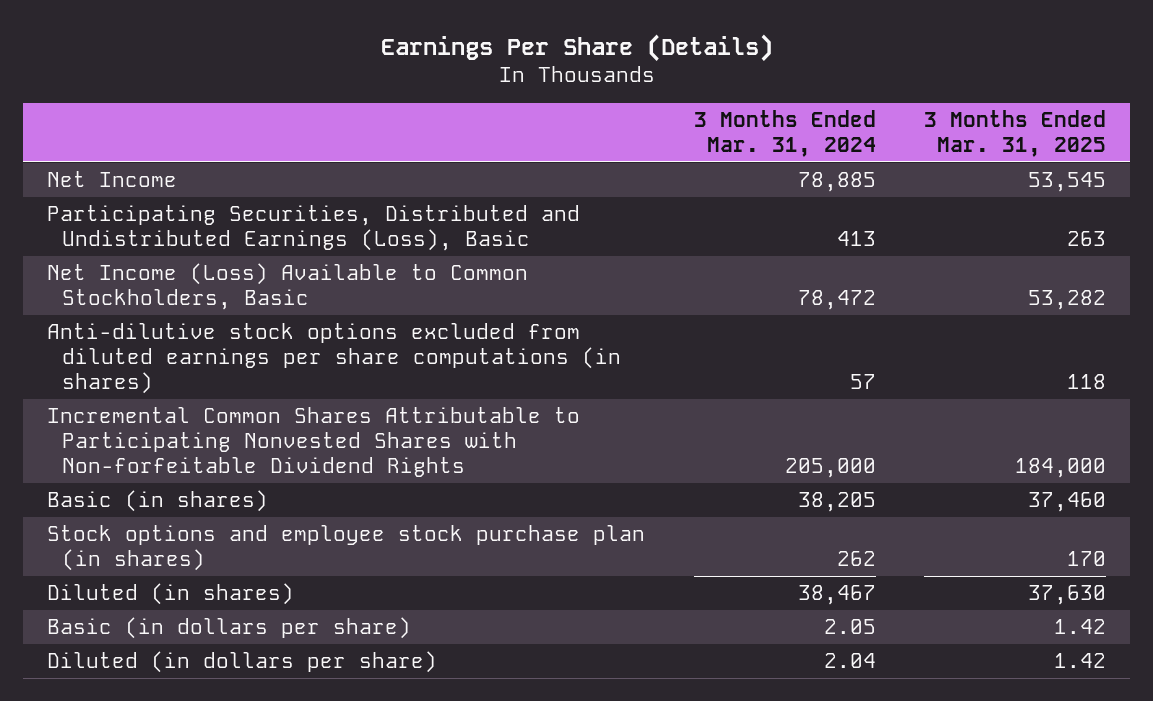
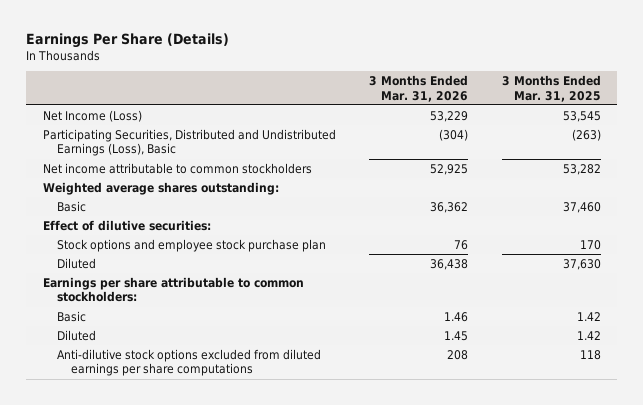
- | 3 Months Ended Mar. 31, 2024 | 3 Months Ended Mar. 31, 2025
+ | 3 Months Ended Mar. 31, 2026 | 3 Months Ended Mar. 31, 2025
- Net Income | 78,885 | 53,545
- Participating Securities, Distributed and Undistributed Earnings (Loss), Basic | 413 | 263
- Net Income (Loss) Available to Common Stockholders, Basic | 78,472 | 53,282
- Anti-dilutive stock options excluded from diluted earnings per share computations (in shares) | 57 | 118
- Incremental Common Shares Attributable to Participating Nonvested Shares with Non-forfeitable Dividend Rights | 205,000 | 184,000
- Basic (in shares) | 38,205 | 37,460
- Stock options and employee stock purchase plan (in shares) | 262 | 170
- Diluted (in shares) | 38,467 | 37,630
- Basic (in dollars per share) | 2.05 | 1.42
- Diluted (in dollars per share) | 2.04 | 1.42
+ Net Income (Loss) | 53,229 | 53,545
+ Participating Securities, Distributed and Undistributed Earnings (Loss), Basic | (304) | (263)
+ Net income attributable to common stockholders | 52,925 | 53,282
+ Weighted average shares outstanding:
+ Basic | 36,362 | 37,460
+ Effect of dilutive securities:
+ Stock options and employee stock purchase plan | 76 | 170
+ Diluted | 36,438 | 37,630
+ Earnings per share attributable to common stockholders:
+ Basic | 1.46 | 1.42
+ Diluted | 1.45 | 1.42
+ Anti-dilutive stock options excluded from diluted earnings per share computations | 208 | 118

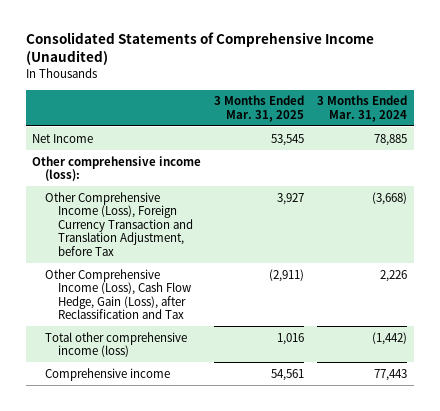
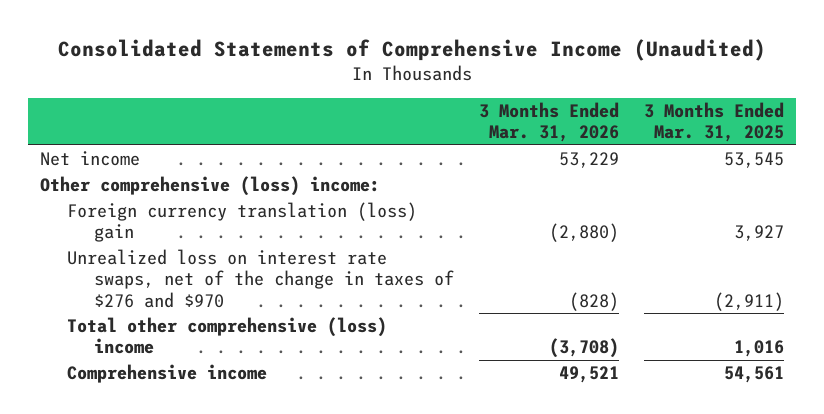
- | 3 Months Ended Mar. 31, 2025 | 3 Months Ended Mar. 31, 2024
+ | 3 Months Ended Mar. 31, 2026 | 3 Months Ended Mar. 31, 2025
- Net Income | 53,545 | 78,885
- Other comprehensive income (loss):
- Other Comprehensive Income (Loss), Foreign Currency Transaction and Translation Adjustment, before Tax | 3,927 | (3,668)
- Other Comprehensive Income (Loss), Cash Flow Hedge, Gain (Loss), after Reclassification and Tax | (2,911) | 2,226
- Total other comprehensive income (loss) | 1,016 | (1,442)
+ Net income | 53,229 | 53,545
+ Other comprehensive (loss) income:
+ Foreign currency translation (loss) gain | (2,880) | 3,927
+ Unrealized loss on interest rate swaps, net of the change in taxes of $276 and $970 | (828) | (2,911)
+ Total other comprehensive (loss) income | (3,708) | 1,016

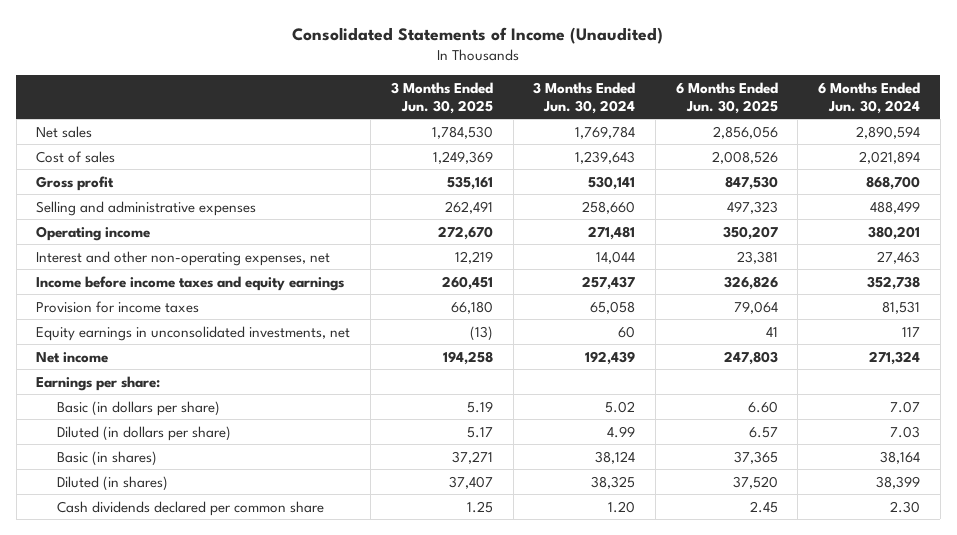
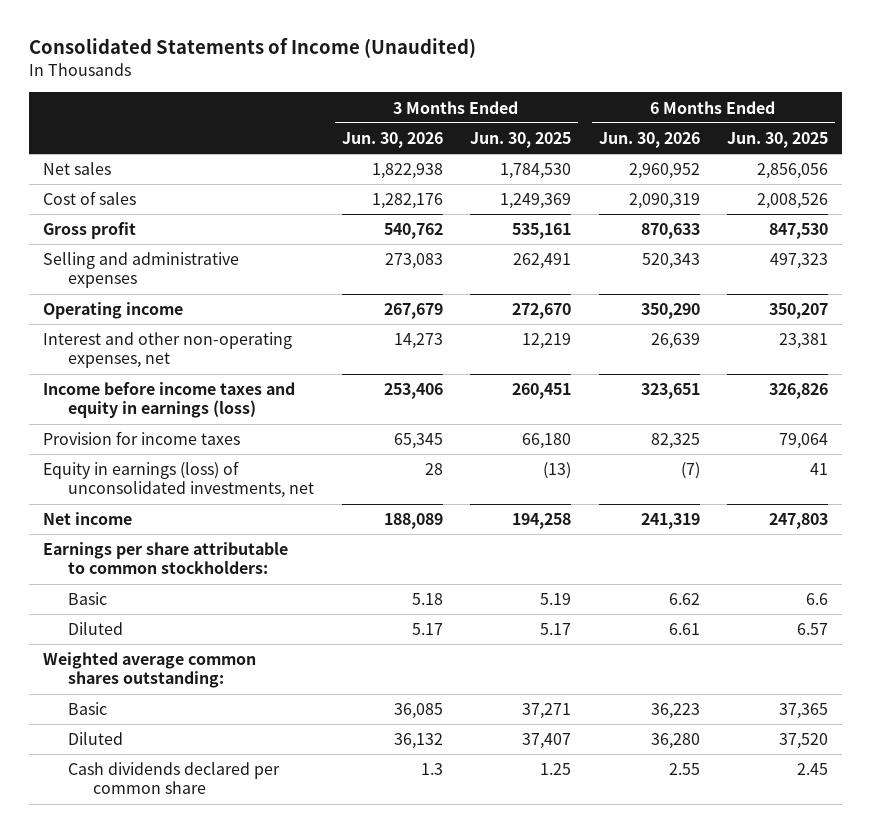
- | 3 Months Ended Jun. 30, 2025 | 3 Months Ended Jun. 30, 2024 | 6 Months Ended Jun. 30, 2025 | 6 Months Ended Jun. 30, 2024
+ | 3 Months Ended Jun. 30, 2026 | 3 Months Ended Jun. 30, 2025 | 6 Months Ended Jun. 30, 2026 | 6 Months Ended Jun. 30, 2025
- Income before income taxes and equity earnings | 260,451 | 257,437 | 326,826 | 352,738
+ Income before income taxes and equity in earnings (loss) | 253,406 | 260,451 | 323,651 | 326,826
- Equity earnings in unconsolidated investments, net | (13) | 60 | 41 | 117
+ Equity in earnings (loss) of unconsolidated investments, net | 28 | (13) | (7) | 41
- Earnings per share:
- Basic (in dollars per share) | 5.19 | 5.02 | 6.60 | 7.07
- Diluted (in dollars per share) | 5.17 | 4.99 | 6.57 | 7.03
- Basic (in shares) | 37,271 | 38,124 | 37,365 | 38,164
- Diluted (in shares) | 37,407 | 38,325 | 37,520 | 38,399
+ Earnings per share attributable to common stockholders:
+ Basic | 5.18 | 5.19 | 6.62 | 6.6
+ Diluted | 5.17 | 5.17 | 6.61 | 6.57
+ Weighted average common shares outstanding:
+ Basic | 36,085 | 37,271 | 36,223 | 37,365
+ Diluted | 36,132 | 37,407 | 36,280 | 37,520

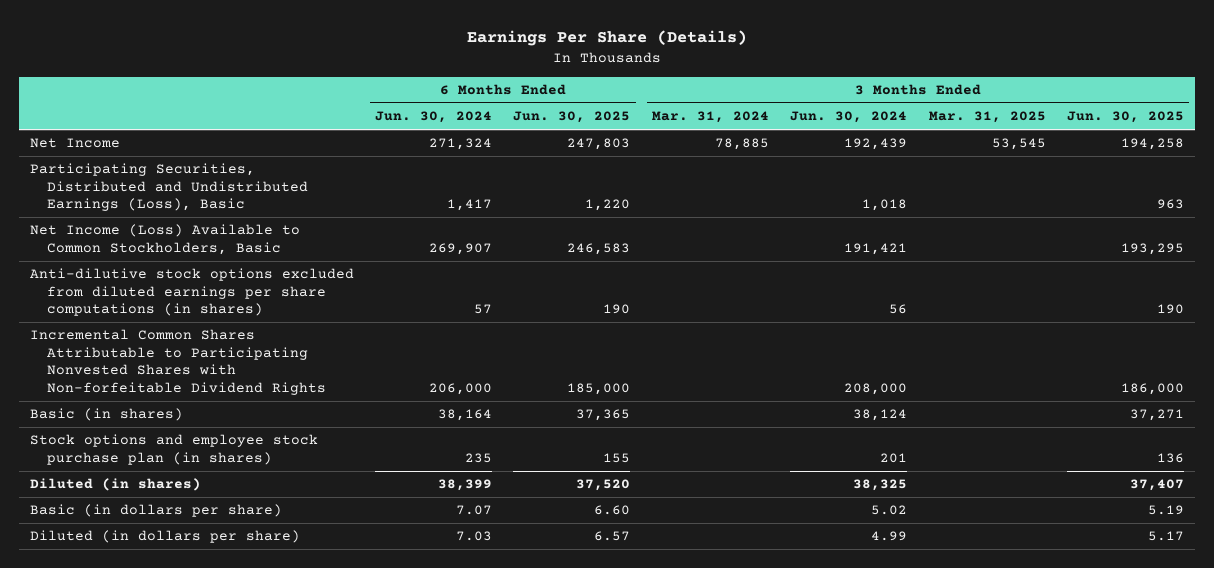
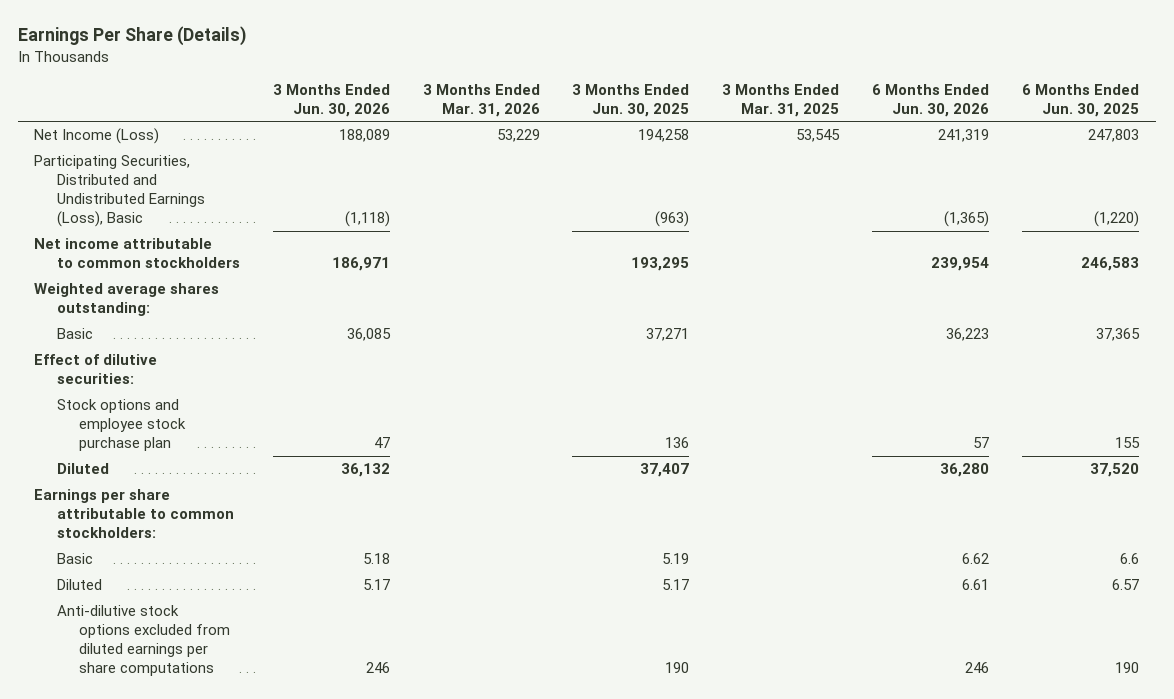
- | 6 Months Ended Jun. 30, 2024 | 6 Months Ended Jun. 30, 2025 | 3 Months Ended Mar. 31, 2024 | 3 Months Ended Jun. 30, 2024 | 3 Months Ended Mar. 31, 2025 | 3 Months Ended Jun. 30, 2025
+ | 3 Months Ended Jun. 30, 2026 | 3 Months Ended Mar. 31, 2026 | 3 Months Ended Jun. 30, 2025 | 3 Months Ended Mar. 31, 2025 | 6 Months Ended Jun. 30, 2026 | 6 Months Ended Jun. 30, 2025
- Net Income | 271,324 | 247,803 | 78,885 | 192,439 | 53,545 | 194,258
- Participating Securities, Distributed and Undistributed Earnings (Loss), Basic | 1,417 | 1,220 | | 1,018 | | 963
- Net Income (Loss) Available to Common Stockholders, Basic | 269,907 | 246,583 | | 191,421 | | 193,295
- Anti-dilutive stock options excluded from diluted earnings per share computations (in shares) | 57 | 190 | | 56 | | 190
- Incremental Common Shares Attributable to Participating Nonvested Shares with Non-forfeitable Dividend Rights | 206,000 | 185,000 | | 208,000 | | 186,000
- Basic (in shares) | 38,164 | 37,365 | | 38,124 | | 37,271
- Stock options and employee stock purchase plan (in shares) | 235 | 155 | | 201 | | 136
- Diluted (in shares) | 38,399 | 37,520 | | 38,325 | | 37,407
- Basic (in dollars per share) | 7.07 | 6.60 | | 5.02 | | 5.19
- Diluted (in dollars per share) | 7.03 | 6.57 | | 4.99 | | 5.17
+ Net Income (Loss) | 188,089 | 53,229 | 194,258 | 53,545 | 241,319 | 247,803
+ Participating Securities, Distributed and Undistributed Earnings (Loss), Basic | (1,118) | | (963) | | (1,365) | (1,220)
+ Net income attributable to common stockholders | 186,971 | | 193,295 | | 239,954 | 246,583
+ Weighted average shares outstanding:
+ Basic | 36,085 | | 37,271 | | 36,223 | 37,365
+ Effect of dilutive securities:
+ Stock options and employee stock purchase plan | 47 | | 136 | | 57 | 155
+ Diluted | 36,132 | | 37,407 | | 36,280 | 37,520
+ Earnings per share attributable to common stockholders:
+ Basic | 5.18 | | 5.19 | | 6.62 | 6.6
+ Diluted | 5.17 | | 5.17 | | 6.61 | 6.57
+ Anti-dilutive stock options excluded from diluted earnings per share computations | 246 | | 190 | | 246 | 190

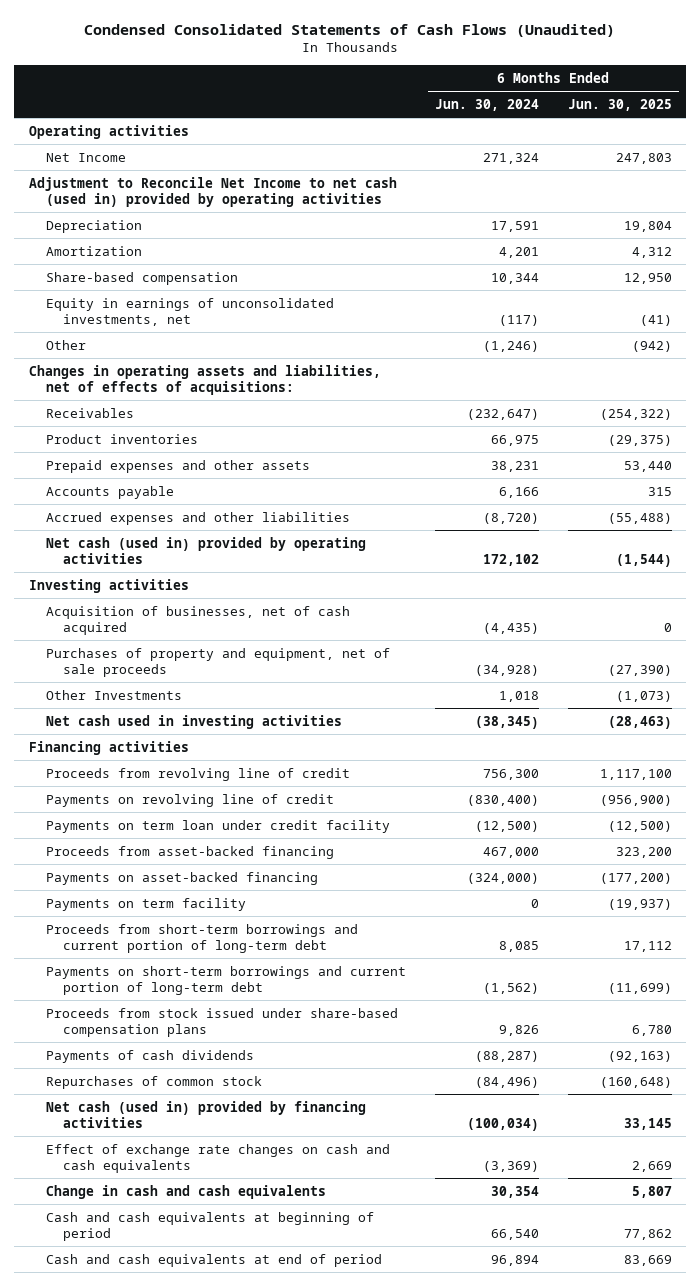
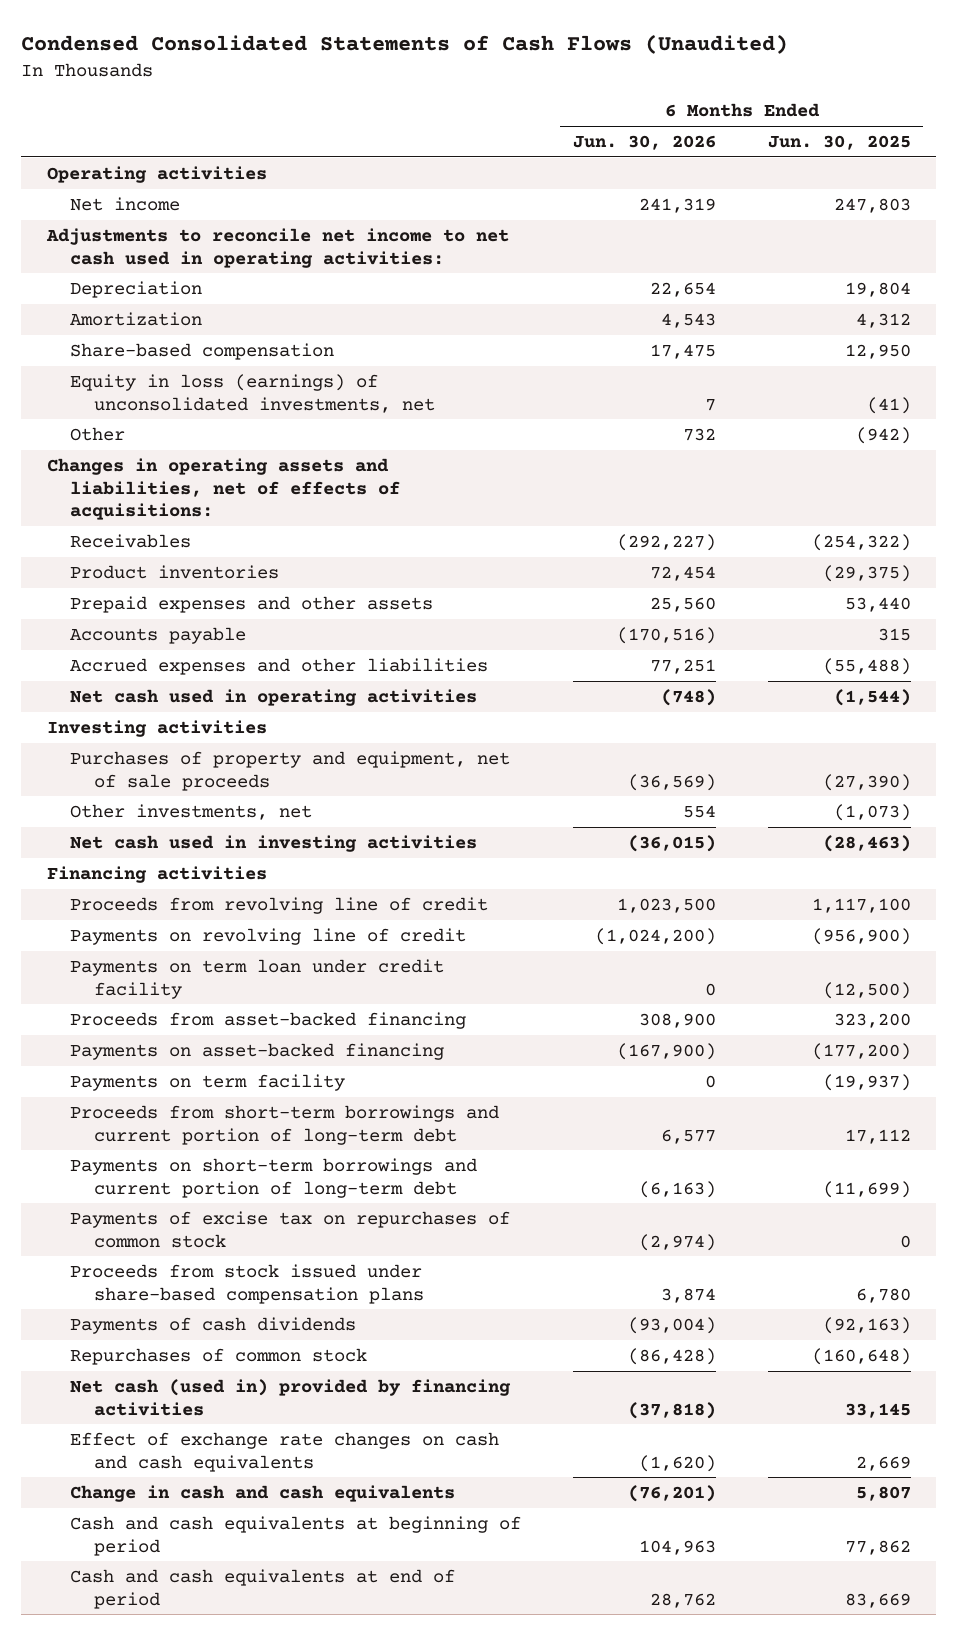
- | 6 Months Ended Jun. 30, 2024 | 6 Months Ended Jun. 30, 2025
+ | 6 Months Ended Jun. 30, 2026 | 6 Months Ended Jun. 30, 2025
- Net Income | 271,324 | 247,803
- Adjustment to Reconcile Net Income to net cash (used in) provided by operating activities
+ Net income | 241,319 | 247,803
+ Adjustments to reconcile net income to net cash used in operating activities:
- Equity in earnings of unconsolidated investments, net | (117) | (41)
+ Equity in loss (earnings) of unconsolidated investments, net | 7 | (41)
- Net cash (used in) provided by operating activities | 172,102 | (1,544)
+ Net cash used in operating activities | (748) | (1,544)
- Acquisition of businesses, net of cash acquired | (4,435) | 0
- Other Investments | 1,018 | (1,073)
+ Other investments, net | 554 | (1,073)
+ Payments of excise tax on repurchases of common stock | (2,974) | 0

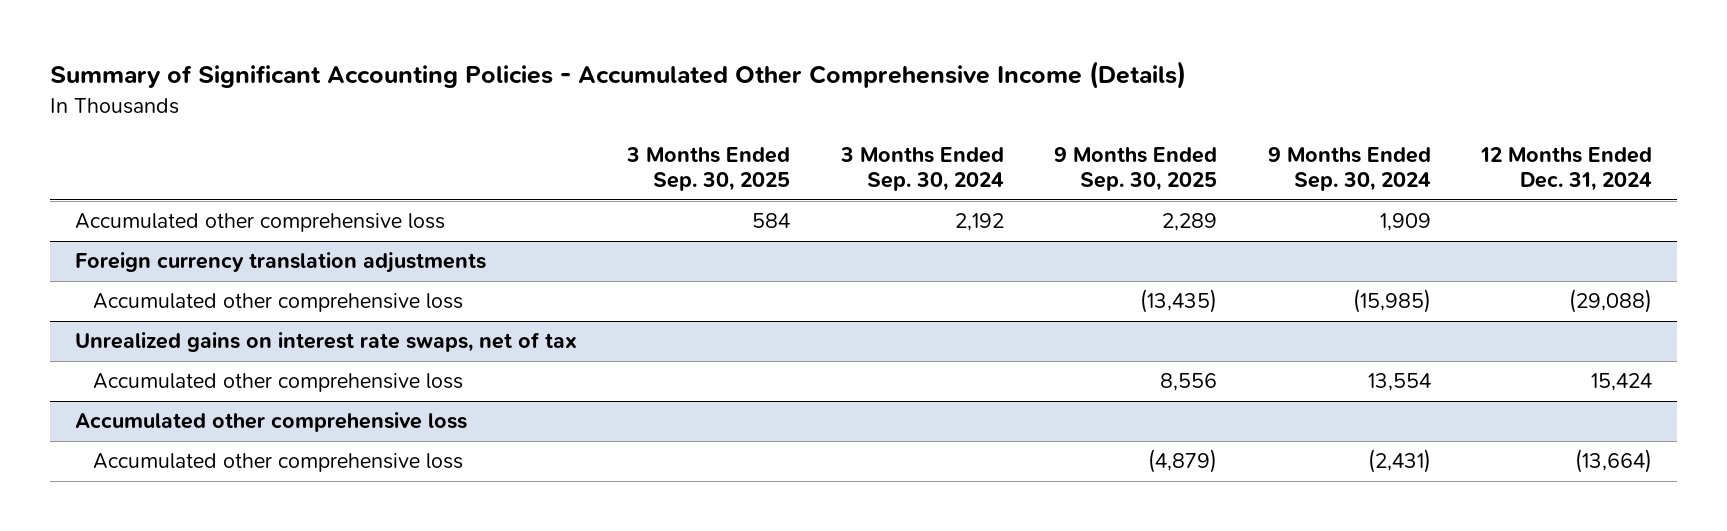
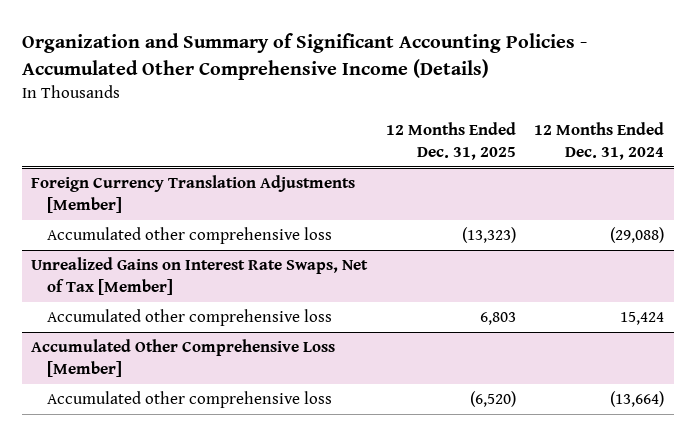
- Summary of Significant Accounting Policies - Accumulated Other Comprehensive Income (Details)
+ Organization and Summary of Significant Accounting Policies - Accumulated Other Comprehensive Income (Details)
- | 3 Months Ended Sep. 30, 2025 | 3 Months Ended Sep. 30, 2024 | 9 Months Ended Sep. 30, 2025 | 9 Months Ended Sep. 30, 2024 | 12 Months Ended Dec. 31, 2024
+ | 12 Months Ended Dec. 31, 2025 | 12 Months Ended Dec. 31, 2024
- Accumulated other comprehensive loss | 584 | 2,192 | 2,289 | 1,909 |
- Foreign currency translation adjustments
+ Foreign Currency Translation Adjustments [Member]
- Unrealized gains on interest rate swaps, net of tax
+ Unrealized Gains on Interest Rate Swaps, Net of Tax [Member]
- Accumulated other comprehensive loss
+ Accumulated Other Comprehensive Loss [Member]

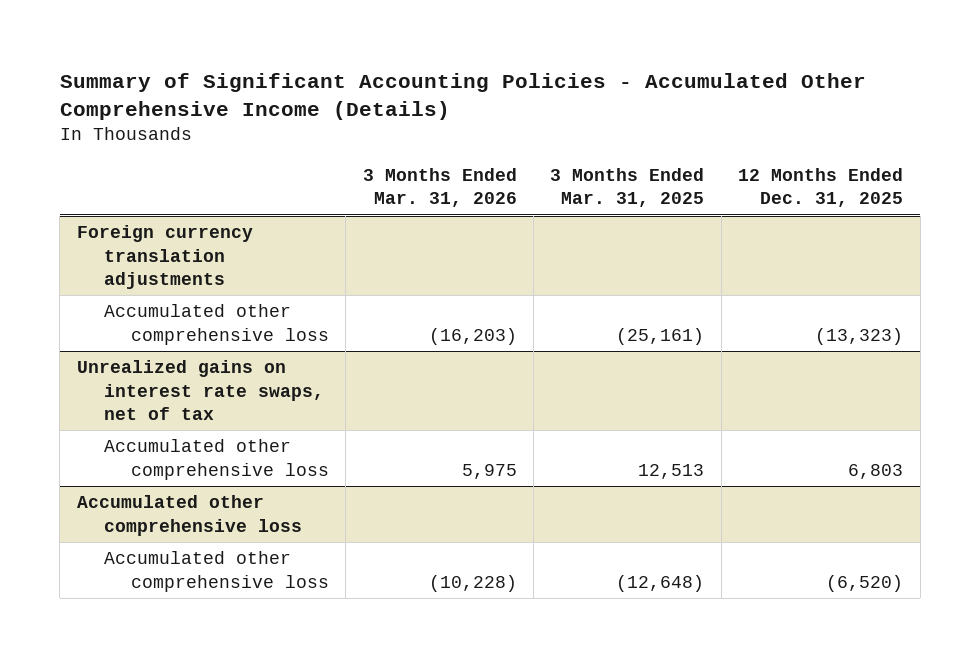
- Organization and Summary of Significant Accounting Policies - Accumulated Other Comprehensive Income (Details)
+ Summary of Significant Accounting Policies - Accumulated Other Comprehensive Income (Details)
- | 12 Months Ended Dec. 31, 2025 | 12 Months Ended Dec. 31, 2024
+ | 3 Months Ended Mar. 31, 2026 | 3 Months Ended Mar. 31, 2025 | 12 Months Ended Dec. 31, 2025
- Foreign Currency Translation Adjustments [Member]
+ Foreign currency translation adjustments
- Unrealized Gains on Interest Rate Swaps, Net of Tax [Member]
+ Unrealized gains on interest rate swaps, net of tax
- Accumulated Other Comprehensive Loss [Member]
+ Accumulated other comprehensive loss

